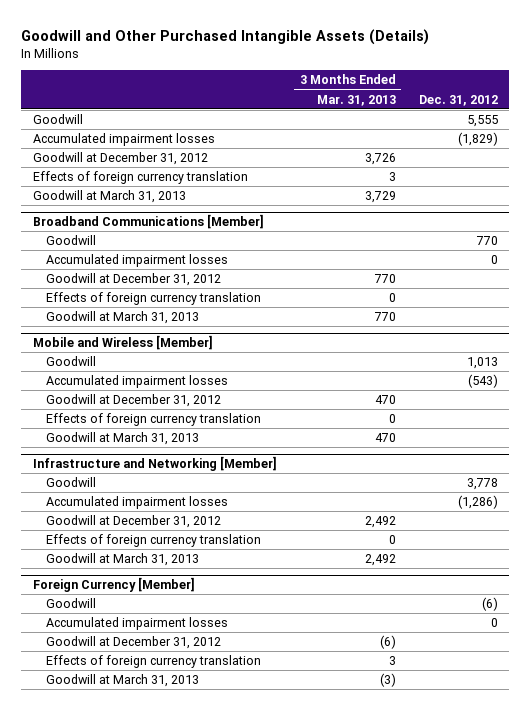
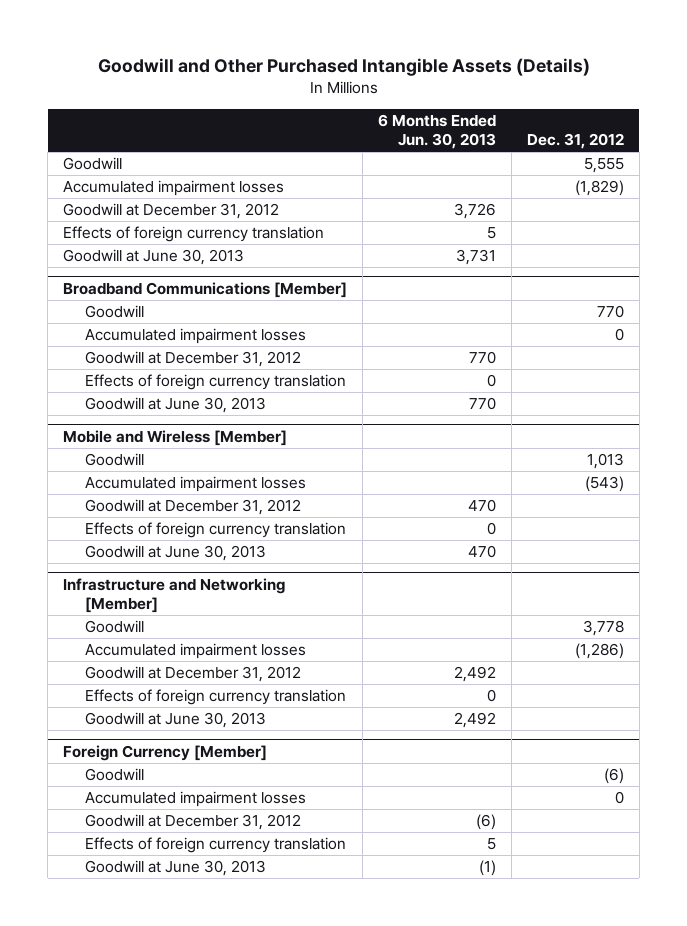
- | 3 Months Ended Mar. 31, 2013 | Dec. 31, 2012
+ | 6 Months Ended Jun. 30, 2013 | Dec. 31, 2012
- Goodwill at March 31, 2013 | 3,729 |
+ Goodwill at June 30, 2013 | 3,731 |
@ Broadband Communications [Member]
- Goodwill at March 31, 2013 | 770 |
+ Goodwill at June 30, 2013 | 770 |
@ Mobile and Wireless [Member]
- Goodwill at March 31, 2013 | 470 |
+ Goodwill at June 30, 2013 | 470 |
@ Infrastructure and Networking [Member]
- Goodwill at March 31, 2013 | 2,492 |
+ Goodwill at June 30, 2013 | 2,492 |
@ Foreign Currency [Member]
- Goodwill at March 31, 2013 | (3) |
+ Goodwill at June 30, 2013 | (1) |

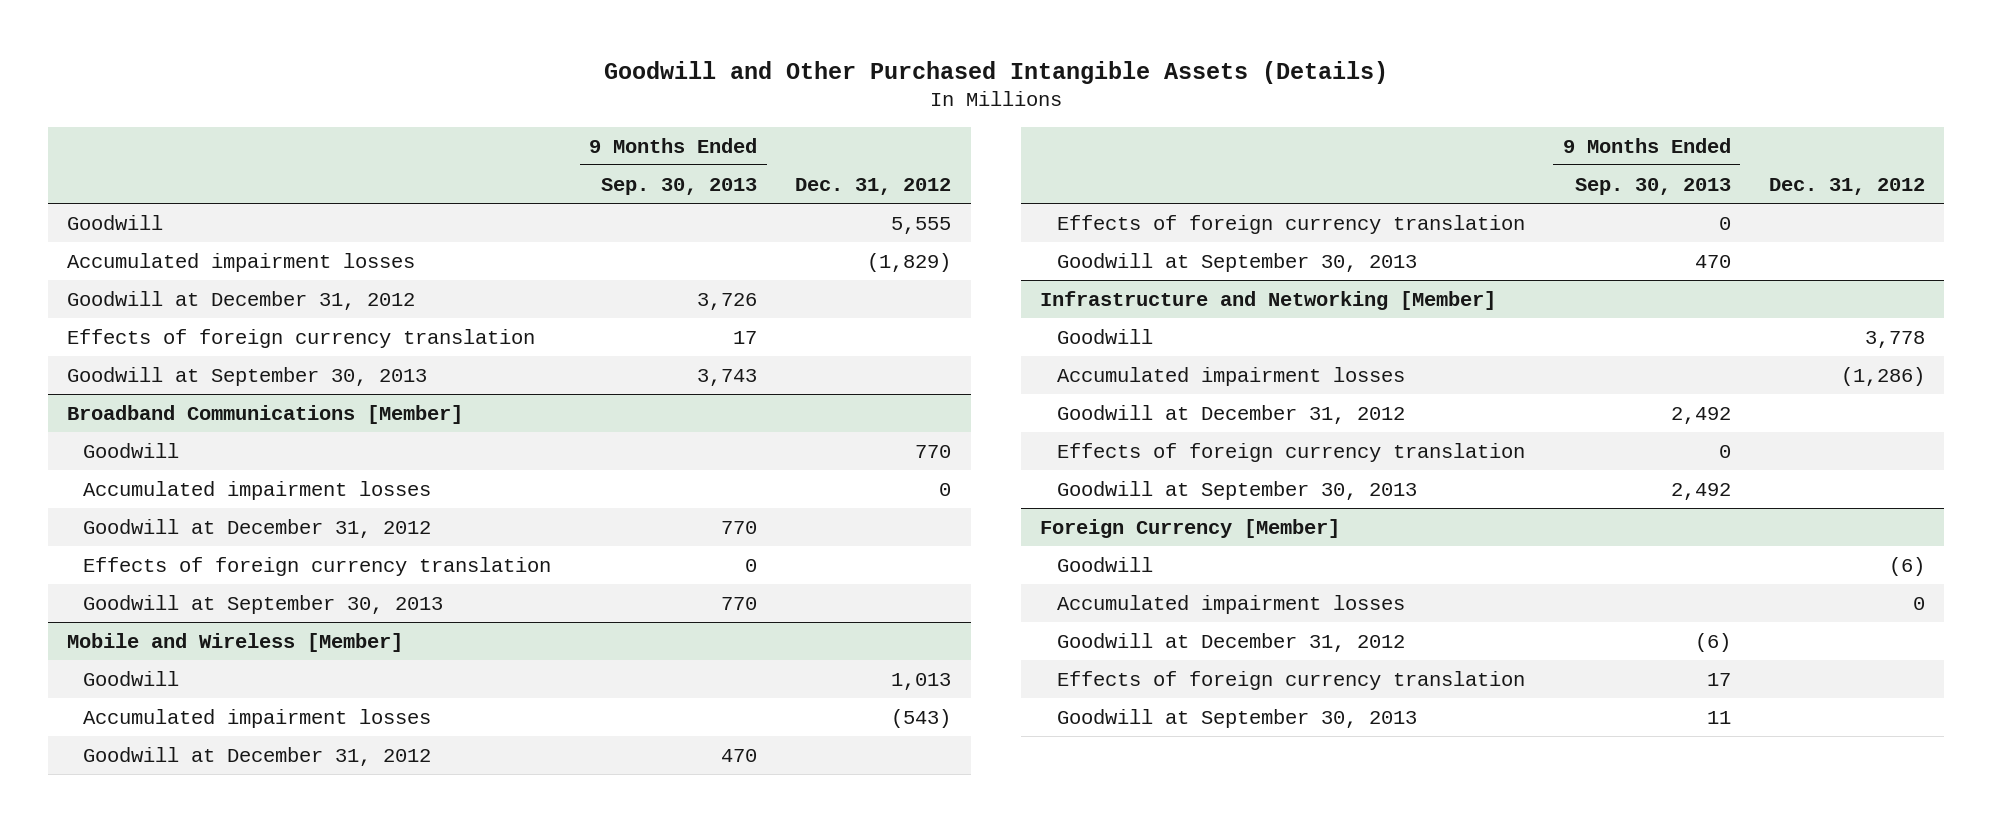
- | 6 Months Ended Jun. 30, 2013 | Dec. 31, 2012
+ | 9 Months Ended Sep. 30, 2013 | Dec. 31, 2012
- Goodwill at June 30, 2013 | 3,731 |
+ Goodwill at September 30, 2013 | 3,743 |
@ Broadband Communications [Member]
- Goodwill at June 30, 2013 | 770 |
+ Goodwill at September 30, 2013 | 770 |
@ Mobile and Wireless [Member]
- Goodwill at June 30, 2013 | 470 |
+ Goodwill at September 30, 2013 | 470 |
@ Infrastructure and Networking [Member]
- Goodwill at June 30, 2013 | 2,492 |
+ Goodwill at September 30, 2013 | 2,492 |
@ Foreign Currency [Member]
- Goodwill at June 30, 2013 | (1) |
+ Goodwill at September 30, 2013 | 11 |

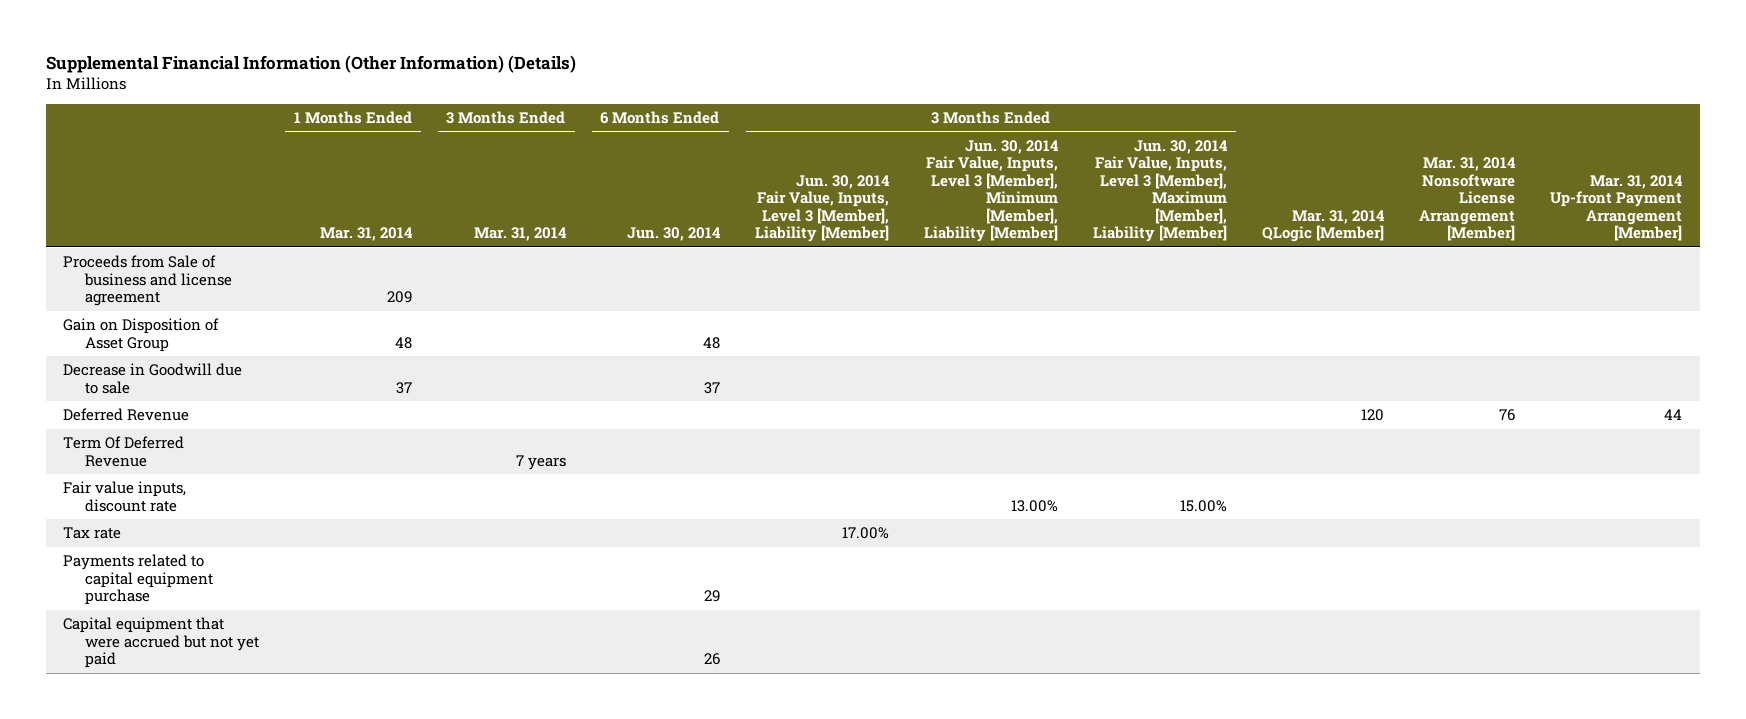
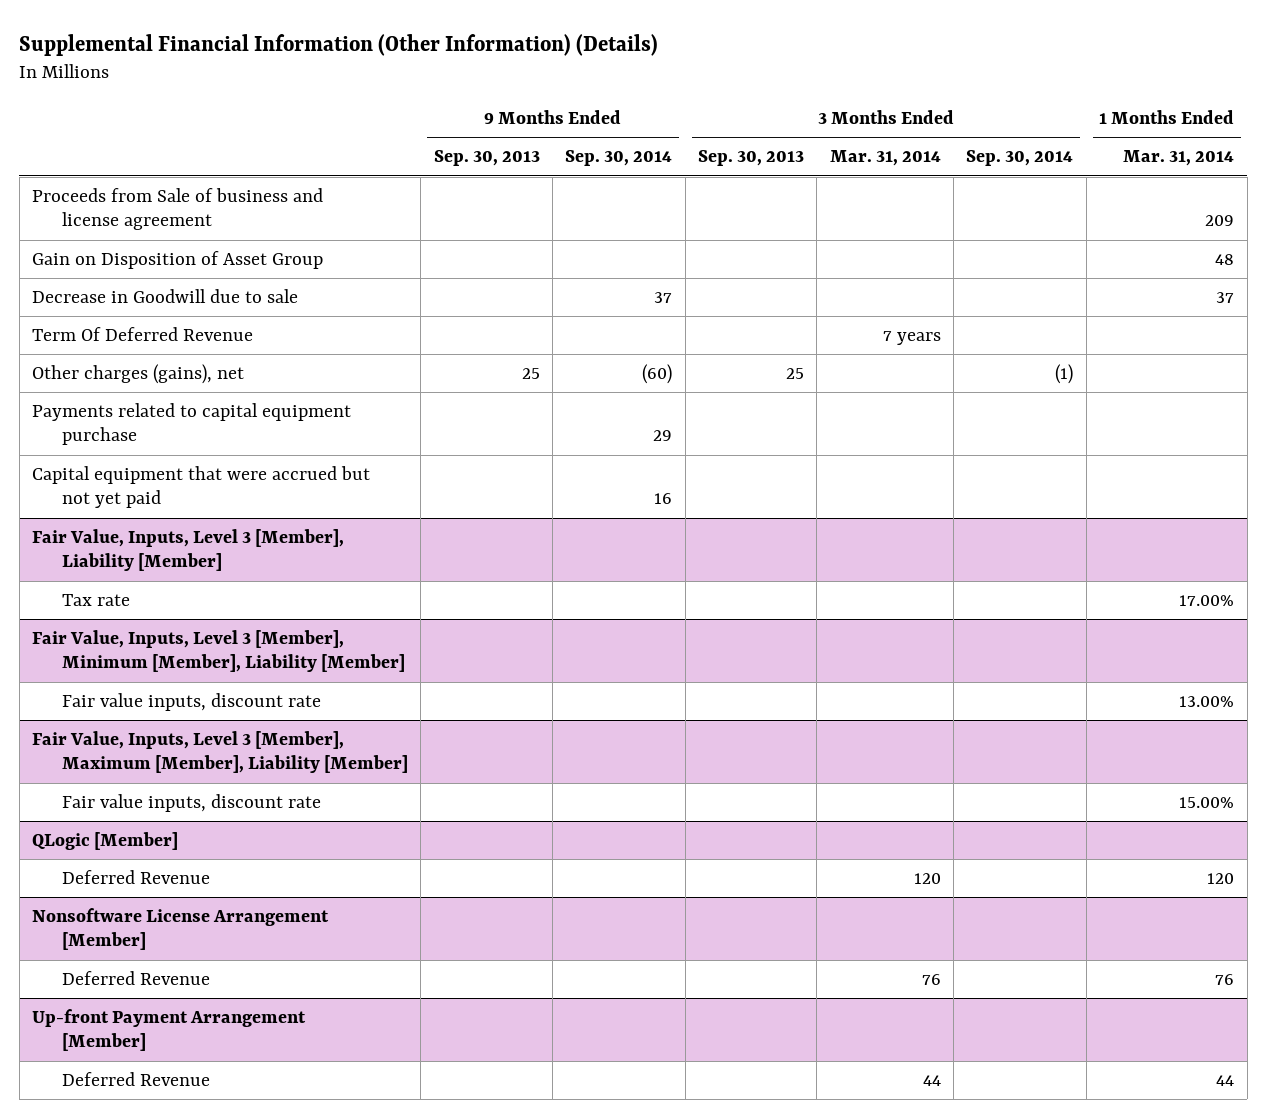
- | 1 Months Ended Mar. 31, 2014 | 3 Months Ended Mar. 31, 2014 | 6 Months Ended Jun. 30, 2014 | 3 Months Ended Jun. 30, 2014 Fair Value, Inputs, Level 3 [Member], Liability [Member] | 3 Months Ended Jun. 30, 2014 Fair Value, Inputs, Level 3 [Member], Minimum [Member], Liability [Member] | 3 Months Ended Jun. 30, 2014 Fair Value, Inputs, Level 3 [Member], Maximum [Member], Liability [Member] | Mar. 31, 2014 QLogic [Member] | Mar. 31, 2014 Nonsoftware License Arrangement [Member] | Mar. 31, 2014 Up-front Payment Arrangement [Member]
+ | 9 Months Ended Sep. 30, 2013 | 9 Months Ended Sep. 30, 2014 | 3 Months Ended Sep. 30, 2013 | 3 Months Ended Mar. 31, 2014 | 3 Months Ended Sep. 30, 2014 | 1 Months Ended Mar. 31, 2014
- Deferred Revenue | | | | | | | 120 | 76 | 44
- Fair value inputs, discount rate | | | | | 13.00% | 15.00% | | |
- Tax rate | | | | 17.00% | | | | |
+ Other charges (gains), net | 25 | (60) | 25 | | (1) |
+ Fair Value, Inputs, Level 3 [Member], Liability [Member]
+ Tax rate | | | | | | 17.00%
+ Fair Value, Inputs, Level 3 [Member], Minimum [Member], Liability [Member]
+ Fair value inputs, discount rate | | | | | | 13.00%
+ Fair Value, Inputs, Level 3 [Member], Maximum [Member], Liability [Member]
+ Fair value inputs, discount rate | | | | | | 15.00%
+ QLogic [Member]
+ Deferred Revenue | | | | 120 | | 120
+ Nonsoftware License Arrangement [Member]
+ Deferred Revenue | | | | 76 | | 76
+ Up-front Payment Arrangement [Member]
+ Deferred Revenue | | | | 44 | | 44

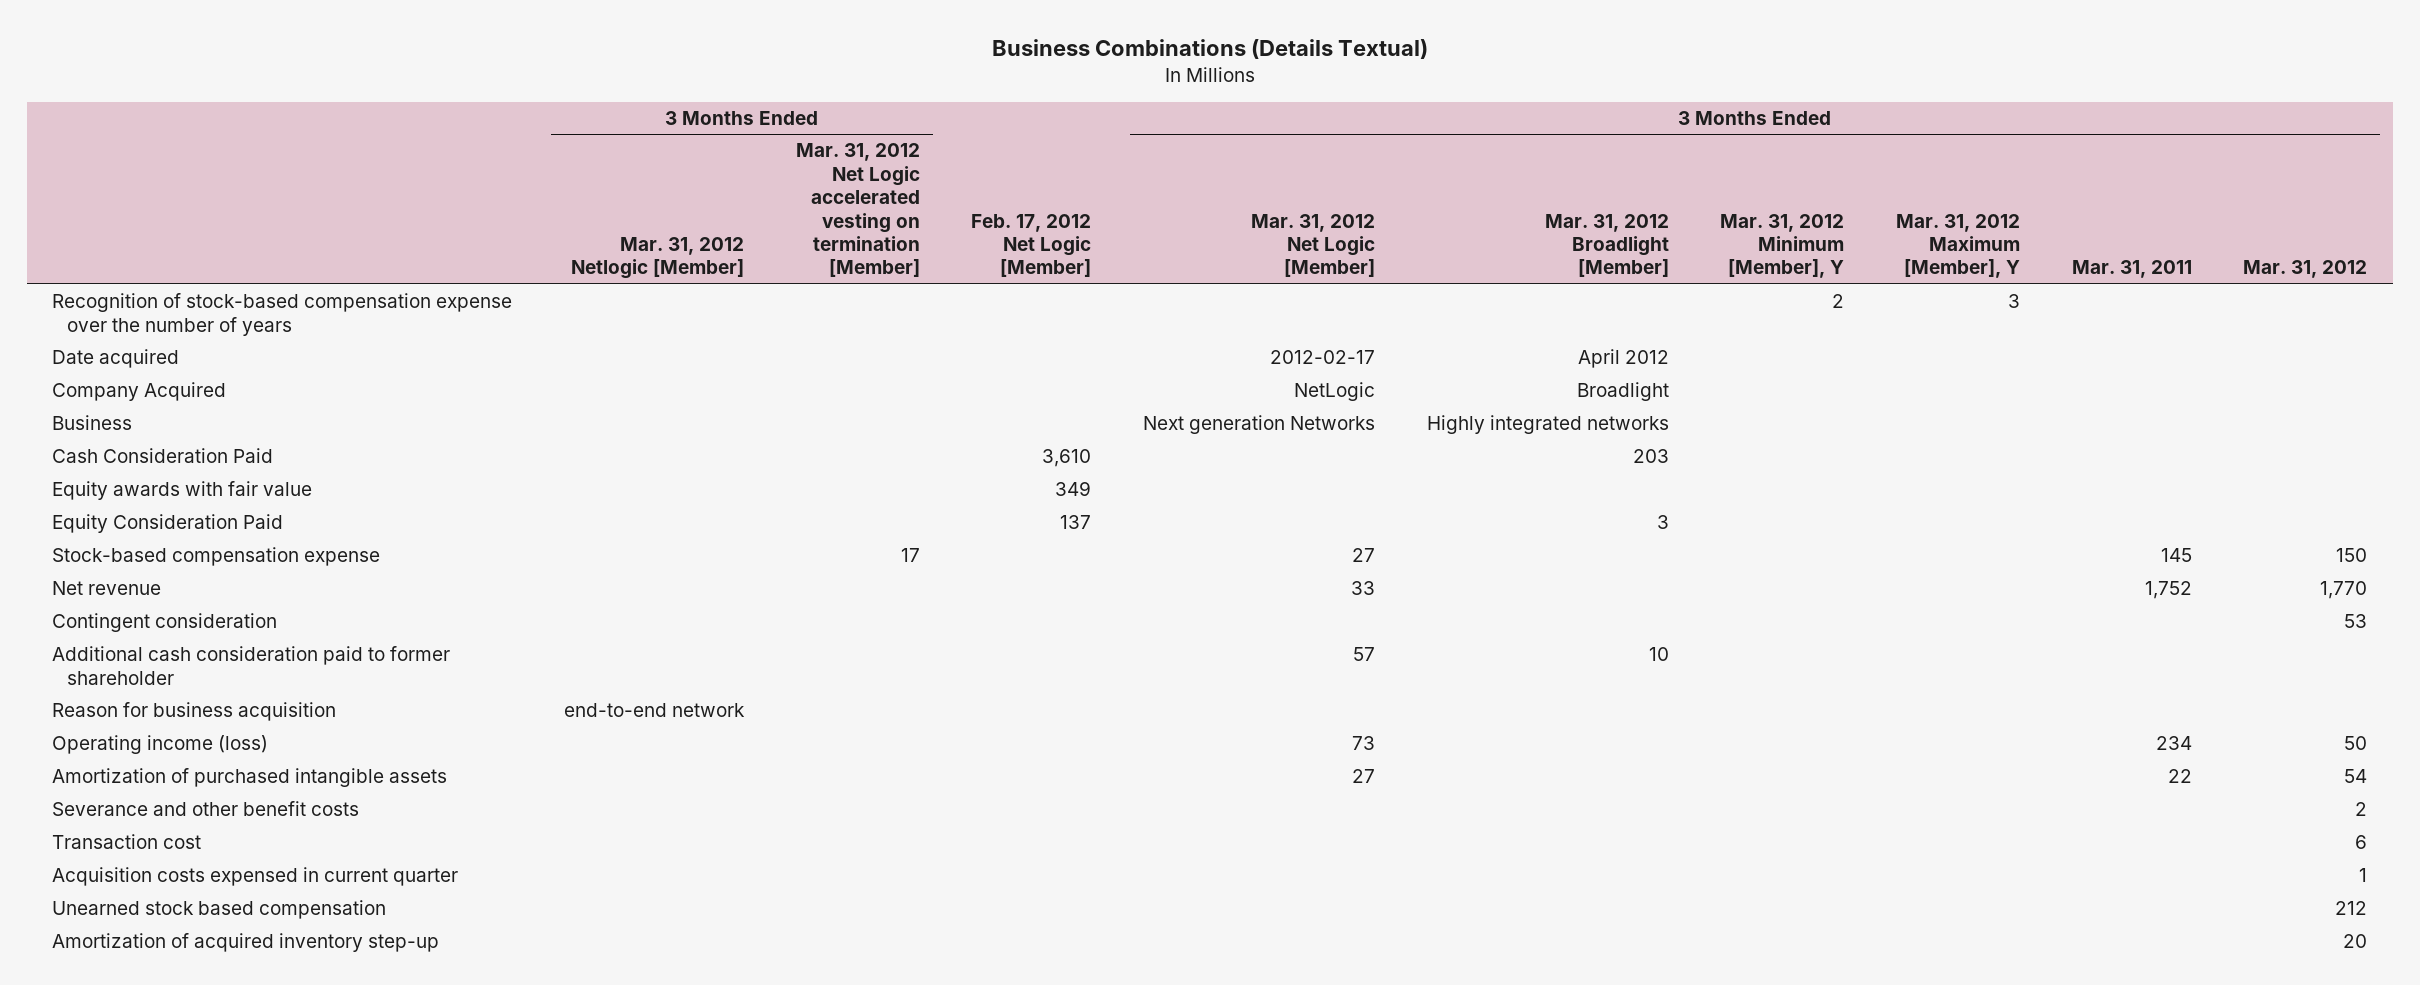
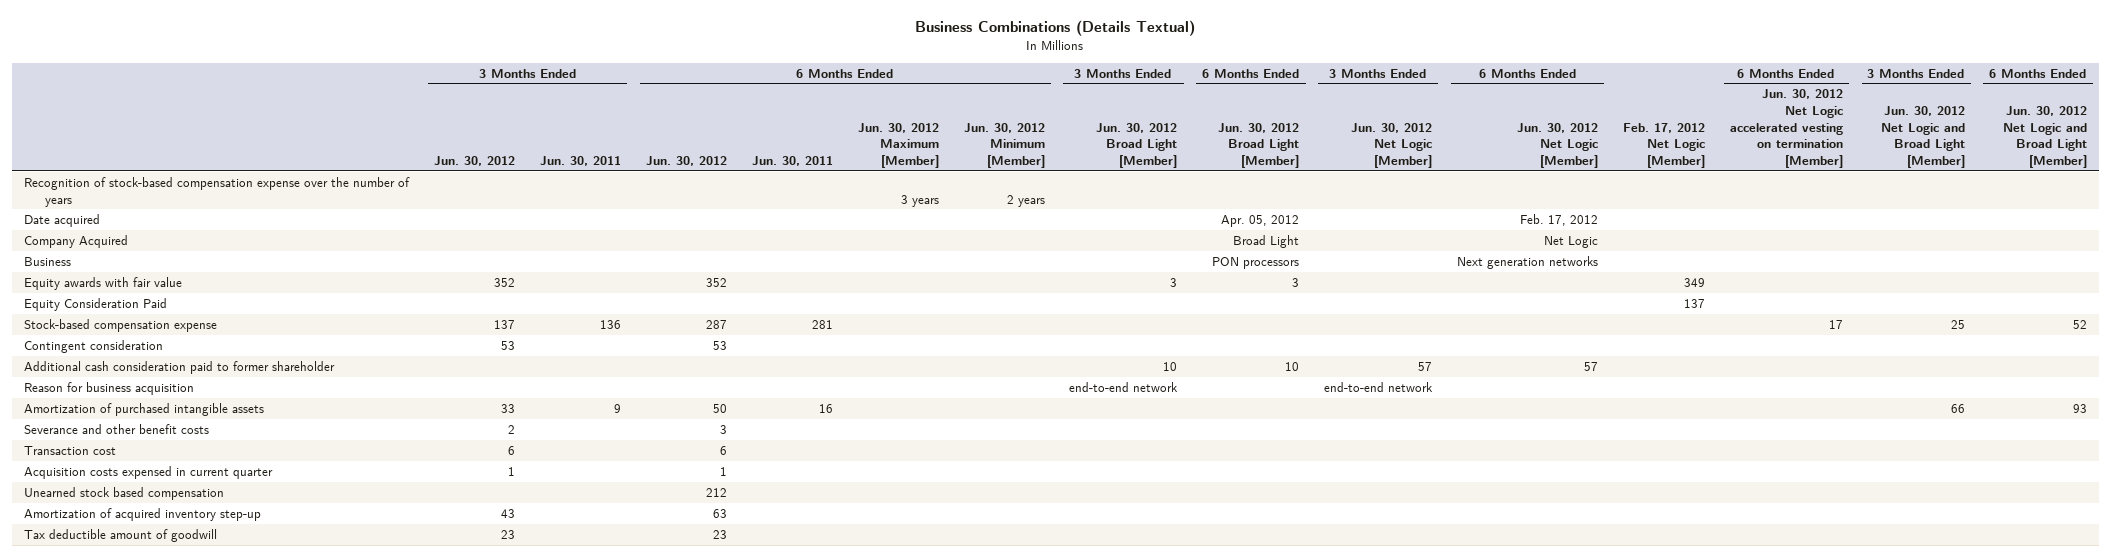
- | 3 Months Ended Mar. 31, 2012 Netlogic [Member] | 3 Months Ended Mar. 31, 2012 Net Logic accelerated vesting on termination [Member] | Feb. 17, 2012 Net Logic [Member] | 3 Months Ended Mar. 31, 2012 Net Logic [Member] | 3 Months Ended Mar. 31, 2012 Broadlight [Member] | 3 Months Ended Mar. 31, 2012 Minimum [Member], Y | 3 Months Ended Mar. 31, 2012 Maximum [Member], Y | 3 Months Ended Mar. 31, 2011 | 3 Months Ended Mar. 31, 2012
+ | 3 Months Ended Jun. 30, 2012 | 3 Months Ended Jun. 30, 2011 | 6 Months Ended Jun. 30, 2012 | 6 Months Ended Jun. 30, 2011 | 6 Months Ended Jun. 30, 2012 Maximum [Member] | 6 Months Ended Jun. 30, 2012 Minimum [Member] | 3 Months Ended Jun. 30, 2012 Broad Light [Member] | 6 Months Ended Jun. 30, 2012 Broad Light [Member] | 3 Months Ended Jun. 30, 2012 Net Logic [Member] | 6 Months Ended Jun. 30, 2012 Net Logic [Member] | Feb. 17, 2012 Net Logic [Member] | 6 Months Ended Jun. 30, 2012 Net Logic accelerated vesting on termination [Member] | 3 Months Ended Jun. 30, 2012 Net Logic and Broad Light [Member] | 6 Months Ended Jun. 30, 2012 Net Logic and Broad Light [Member]
- Cash Consideration Paid | | | 3,610 | | 203 | | | |
- Net revenue | | | | 33 | | | | 1,752 | 1,770
- Operating income (loss) | | | | 73 | | | | 234 | 50
+ Tax deductible amount of goodwill | 23 | | 23 | | | | | | | | | | |

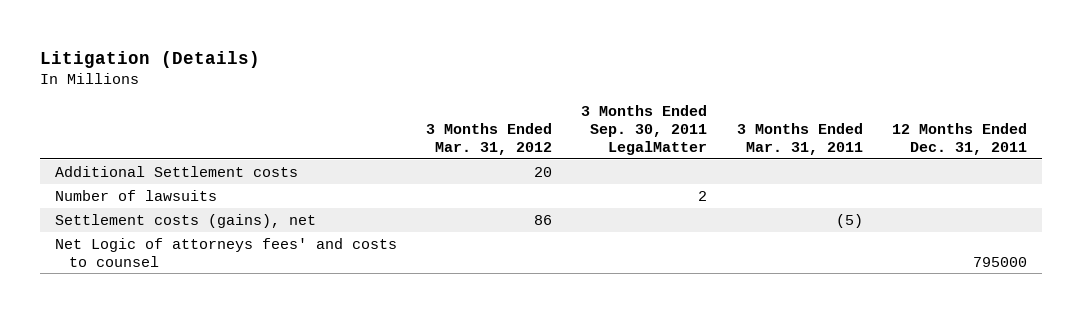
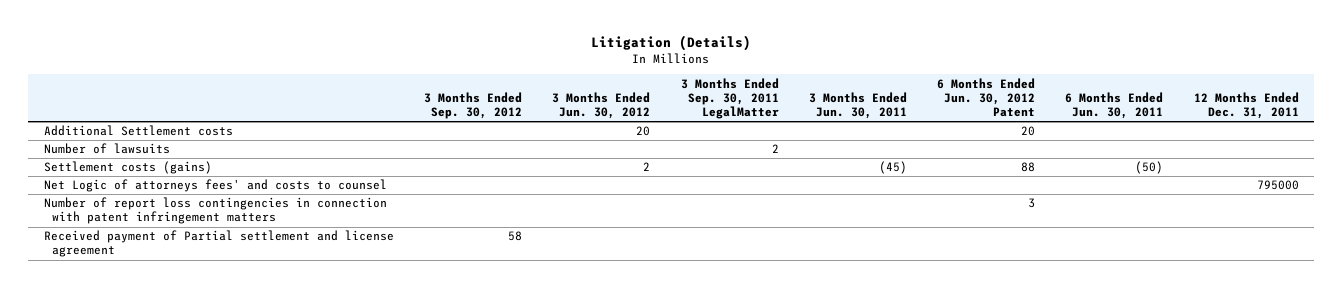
- | 3 Months Ended Mar. 31, 2012 | 3 Months Ended Sep. 30, 2011 LegalMatter | 3 Months Ended Mar. 31, 2011 | 12 Months Ended Dec. 31, 2011
+ | 3 Months Ended Sep. 30, 2012 | 3 Months Ended Jun. 30, 2012 | 3 Months Ended Sep. 30, 2011 LegalMatter | 3 Months Ended Jun. 30, 2011 | 6 Months Ended Jun. 30, 2012 Patent | 6 Months Ended Jun. 30, 2011 | 12 Months Ended Dec. 31, 2011
- Settlement costs (gains), net | 86 | | (5) |
+ Settlement costs (gains) | | 2 | | (45) | 88 | (50) |
+ Number of report loss contingencies in connection with patent infringement matters | | | | | 3 | |
+ Received payment of Partial settlement and license agreement | 58 | | | | | |

